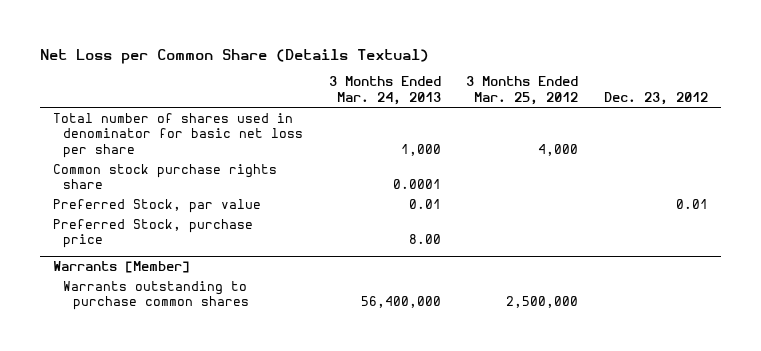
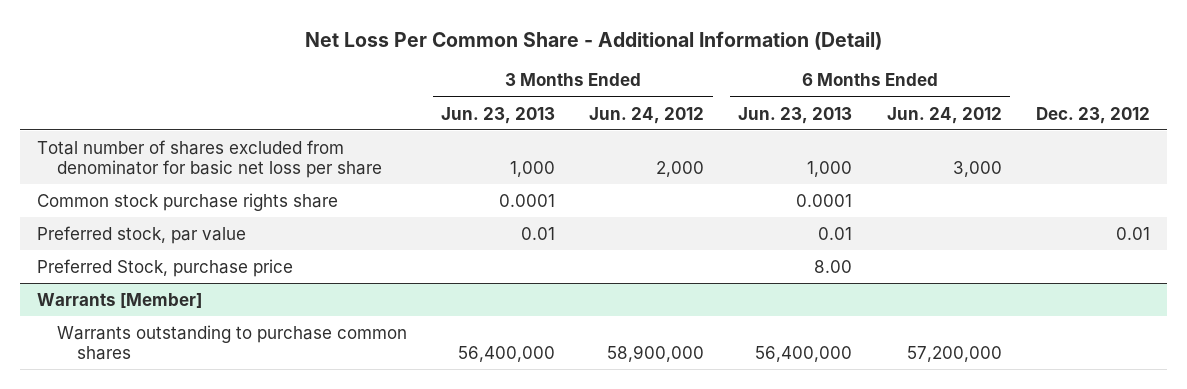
- Net Loss per Common Share (Details Textual)
+ Net Loss Per Common Share - Additional Information (Detail)
- | 3 Months Ended Mar. 24, 2013 | 3 Months Ended Mar. 25, 2012 | Dec. 23, 2012
+ | 3 Months Ended Jun. 23, 2013 | 3 Months Ended Jun. 24, 2012 | 6 Months Ended Jun. 23, 2013 | 6 Months Ended Jun. 24, 2012 | Dec. 23, 2012
- Total number of shares used in denominator for basic net loss per share | 1,000 | 4,000 |
+ Total number of shares excluded from denominator for basic net loss per share | 1,000 | 2,000 | 1,000 | 3,000 |
- Preferred Stock, par value | 0.01 | | 0.01
+ Preferred stock, par value | 0.01 | | 0.01 | | 0.01

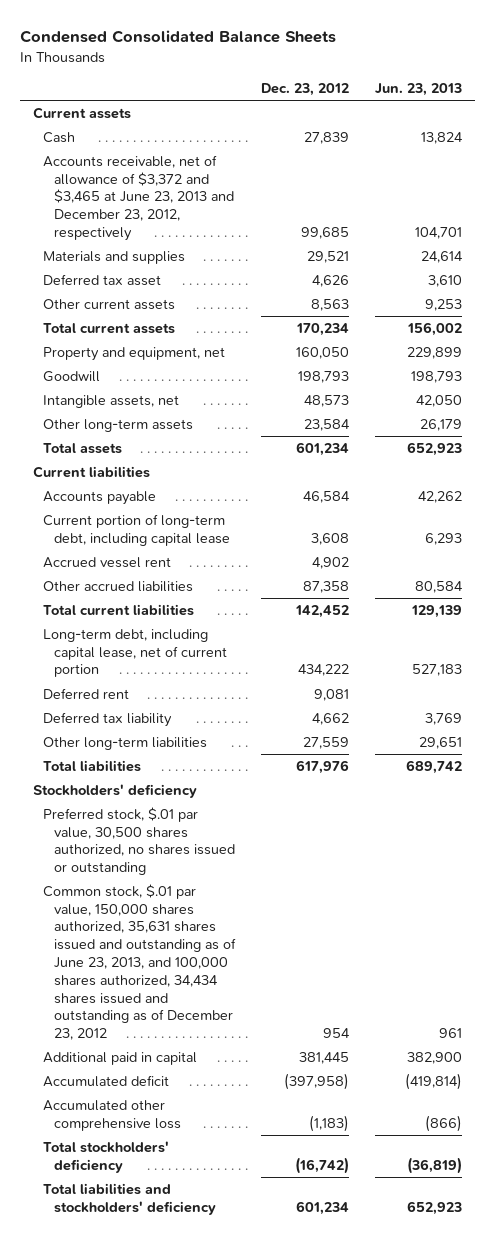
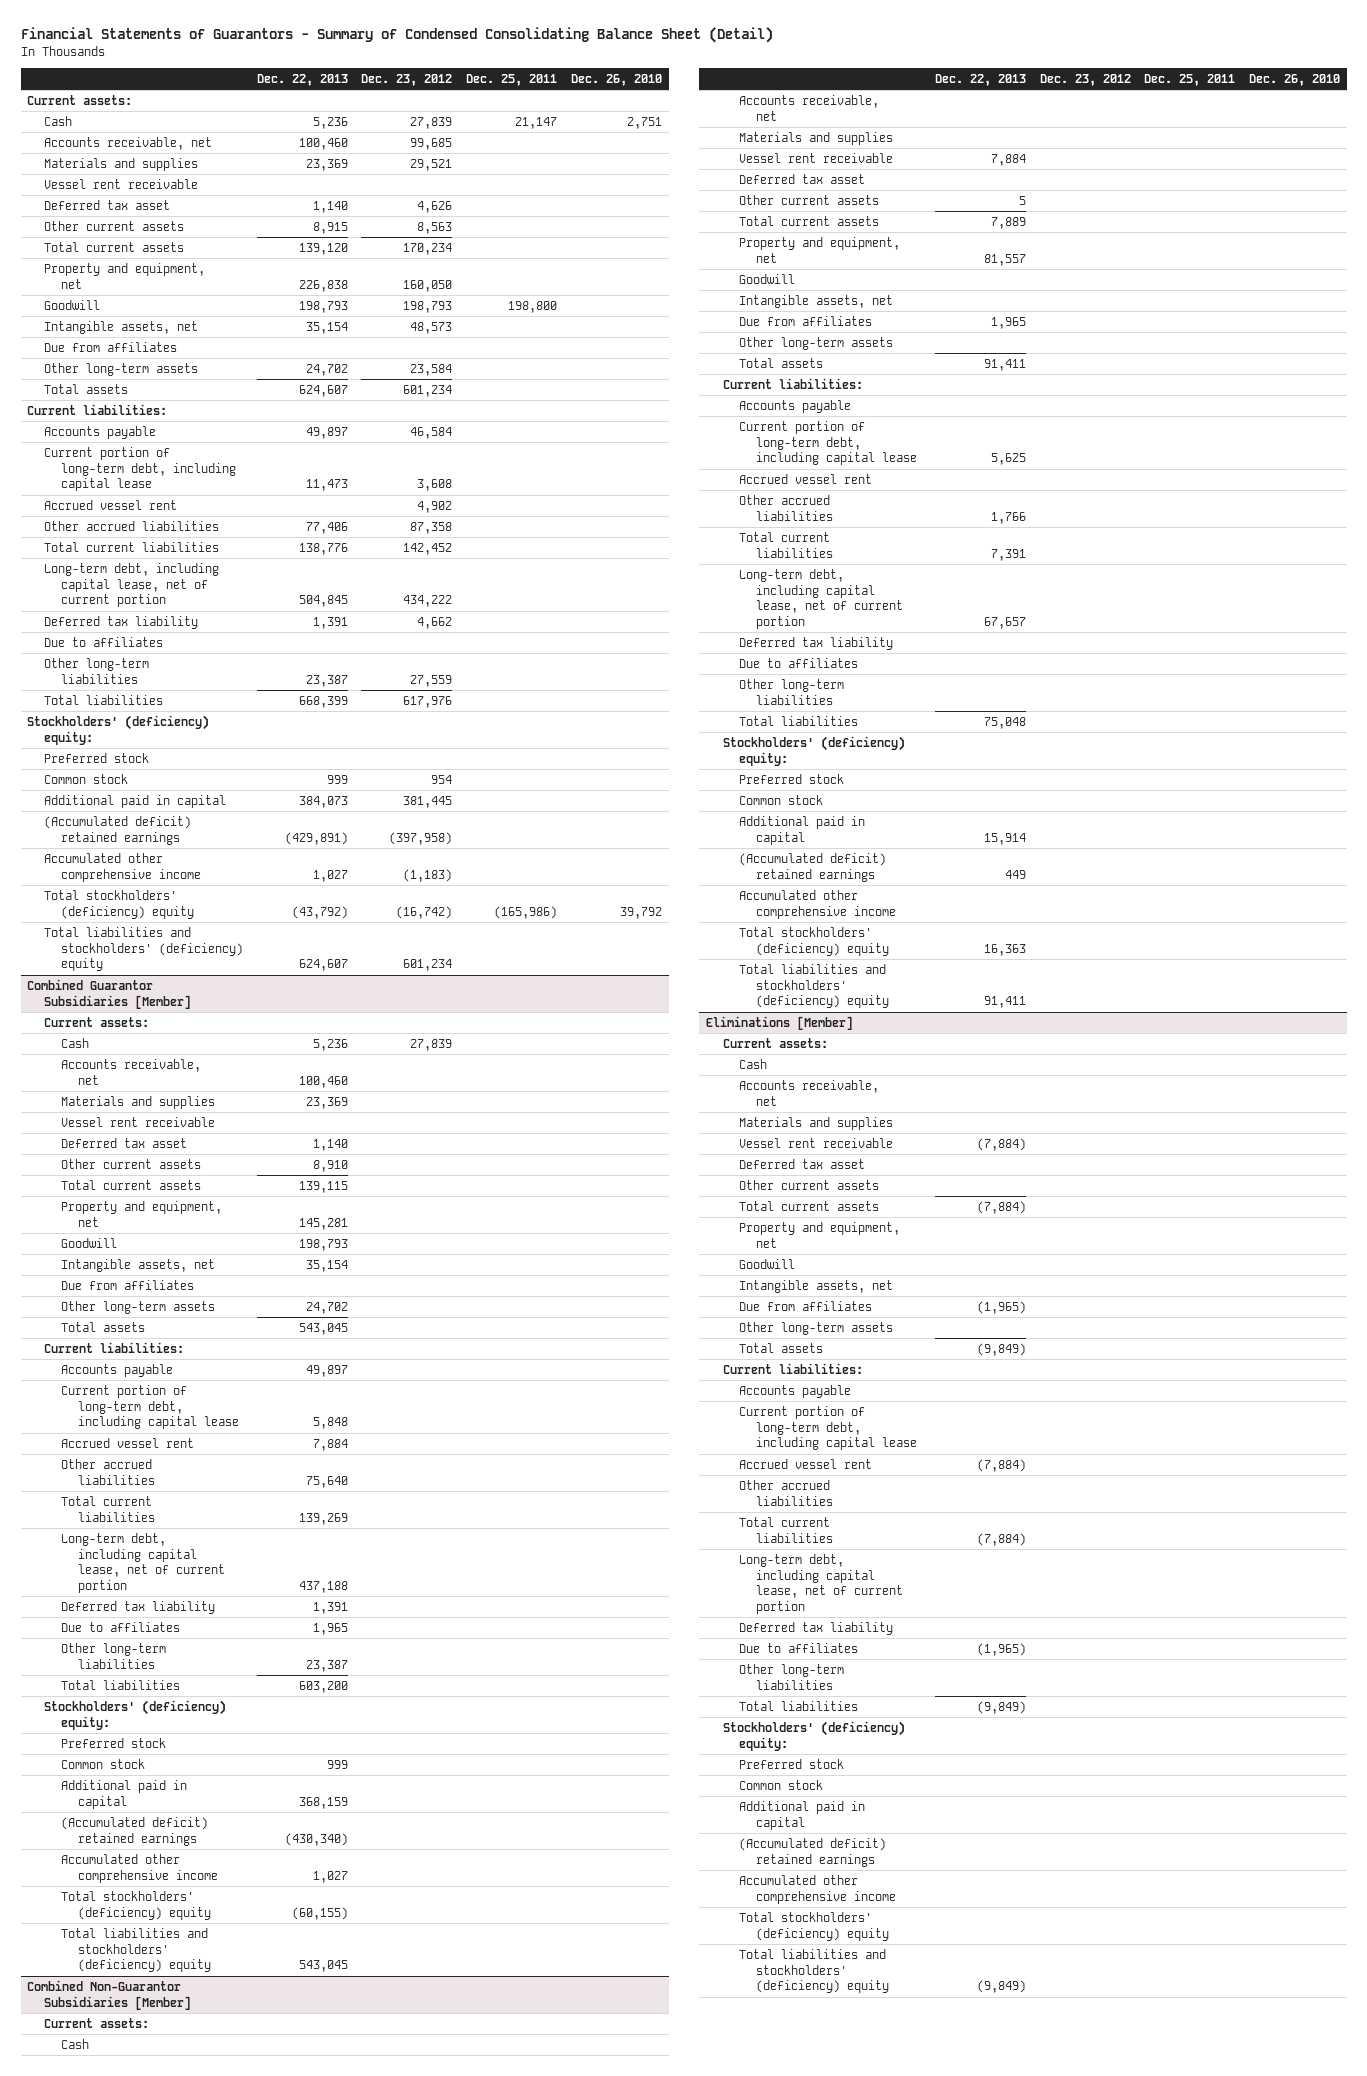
- Condensed Consolidated Balance Sheets
+ Financial Statements of Guarantors - Summary of Condensed Consolidating Balance Sheet (Detail)
- | Dec. 23, 2012 | Jun. 23, 2013
+ | Dec. 22, 2013 | Dec. 23, 2012 | Dec. 25, 2011 | Dec. 26, 2010
- Current assets
+ Current assets:
- Accounts receivable, net of allowance of $3,372 and $3,465 at June 23, 2013 and December 23, 2012, respectively | 99,685 | 104,701
+ Accounts receivable, net | 100,460 | 99,685 | |
+ Vessel rent receivable
+ Due from affiliates
- Current liabilities
+ Current liabilities:
- Deferred rent | 9,081 |
+ Due to affiliates
- Stockholders' deficiency
- Preferred stock, $.01 par value, 30,500 shares authorized, no shares issued or outstanding
- Common stock, $.01 par value, 150,000 shares authorized, 35,631 shares issued and outstanding as of June 23, 2013, and 100,000 shares authorized, 34,434 shares issued and outstanding as of December 23, 2012 | 954 | 961
+ Stockholders' (deficiency) equity:
+ Preferred stock
+ Common stock | 999 | 954 | |
- Accumulated deficit | (397,958) | (419,814)
- Accumulated other comprehensive loss | (1,183) | (866)
- Total stockholders' deficiency | (16,742) | (36,819)
- Total liabilities and stockholders' deficiency | 601,234 | 652,923
+ (Accumulated deficit) retained earnings | (429,891) | (397,958) | |
+ Accumulated other comprehensive income | 1,027 | (1,183) | |
+ Total stockholders' (deficiency) equity | (43,792) | (16,742) | (165,986) | 39,792
+ Total liabilities and stockholders' (deficiency) equity | 624,607 | 601,234 | |
+ Combined Guarantor Subsidiaries [Member]
+ Current assets:
+ Cash | 5,236 | 27,839 | |
+ Accounts receivable, net | 100,460 | | |
+ Materials and supplies | 23,369 | | |
+ Vessel rent receivable
+ Deferred tax asset | 1,140 | | |
+ Other current assets | 8,910 | | |
+ Total current assets | 139,115 | | |
+ Property and equipment, net | 145,281 | | |
+ Goodwill | 198,793 | | |
+ Intangible assets, net | 35,154 | | |
+ Due from affiliates
+ Other long-term assets | 24,702 | | |
+ Total assets | 543,045 | | |
+ Current liabilities:
+ Accounts payable | 49,897 | | |
+ Current portion of long-term debt, including capital lease | 5,848 | | |
+ Accrued vessel rent | 7,884 | | |
+ Other accrued liabilities | 75,640 | | |
+ Total current liabilities | 139,269 | | |
+ Long-term debt, including capital lease, net of current portion | 437,188 | | |
+ Deferred tax liability | 1,391 | | |
+ Due to affiliates | 1,965 | | |
+ Other long-term liabilities | 23,387 | | |
+ Total liabilities | 603,200 | | |
+ Stockholders' (deficiency) equity:
+ Preferred stock
+ Common stock | 999 | | |
+ Additional paid in capital | 368,159 | | |
+ (Accumulated deficit) retained earnings | (430,340) | | |
+ Accumulated other comprehensive income | 1,027 | | |
+ Total stockholders' (deficiency) equity | (60,155) | | |
+ Total liabilities and stockholders' (deficiency) equity | 543,045 | | |
+ Combined Non-Guarantor Subsidiaries [Member]
+ Current assets:
+ Cash
+ Accounts receivable, net
+ Materials and supplies
+ Vessel rent receivable | 7,884 | | |
+ Deferred tax asset
+ Other current assets | 5 | | |
+ Total current assets | 7,889 | | |
+ Property and equipment, net | 81,557 | | |
+ Goodwill
+ Intangible assets, net
+ Due from affiliates | 1,965 | | |
+ Other long-term assets
+ Total assets | 91,411 | | |
+ Current liabilities:
+ Accounts payable
+ Current portion of long-term debt, including capital lease | 5,625 | | |
+ Accrued vessel rent
+ Other accrued liabilities | 1,766 | | |
+ Total current liabilities | 7,391 | | |
+ Long-term debt, including capital lease, net of current portion | 67,657 | | |
+ Deferred tax liability
+ Due to affiliates
+ Other long-term liabilities
+ Total liabilities | 75,048 | | |
+ Stockholders' (deficiency) equity:
+ Preferred stock
+ Common stock
+ Additional paid in capital | 15,914 | | |
+ (Accumulated deficit) retained earnings | 449 | | |
+ Accumulated other comprehensive income
+ Total stockholders' (deficiency) equity | 16,363 | | |
+ Total liabilities and stockholders' (deficiency) equity | 91,411 | | |
+ Eliminations [Member]
+ Current assets:
+ Cash
+ Accounts receivable, net
+ Materials and supplies
+ Vessel rent receivable | (7,884) | | |
+ Deferred tax asset
+ Other current assets
+ Total current assets | (7,884) | | |
+ Property and equipment, net
+ Goodwill
+ Intangible assets, net
+ Due from affiliates | (1,965) | | |
+ Other long-term assets
+ Total assets | (9,849) | | |
+ Current liabilities:
+ Accounts payable
+ Current portion of long-term debt, including capital lease
+ Accrued vessel rent | (7,884) | | |
+ Other accrued liabilities
+ Total current liabilities | (7,884) | | |
+ Long-term debt, including capital lease, net of current portion
+ Deferred tax liability
+ Due to affiliates | (1,965) | | |
+ Other long-term liabilities
+ Total liabilities | (9,849) | | |
+ Stockholders' (deficiency) equity:
+ Preferred stock
+ Common stock
+ Additional paid in capital
+ (Accumulated deficit) retained earnings
+ Accumulated other comprehensive income
+ Total stockholders' (deficiency) equity
+ Total liabilities and stockholders' (deficiency) equity | (9,849) | | |

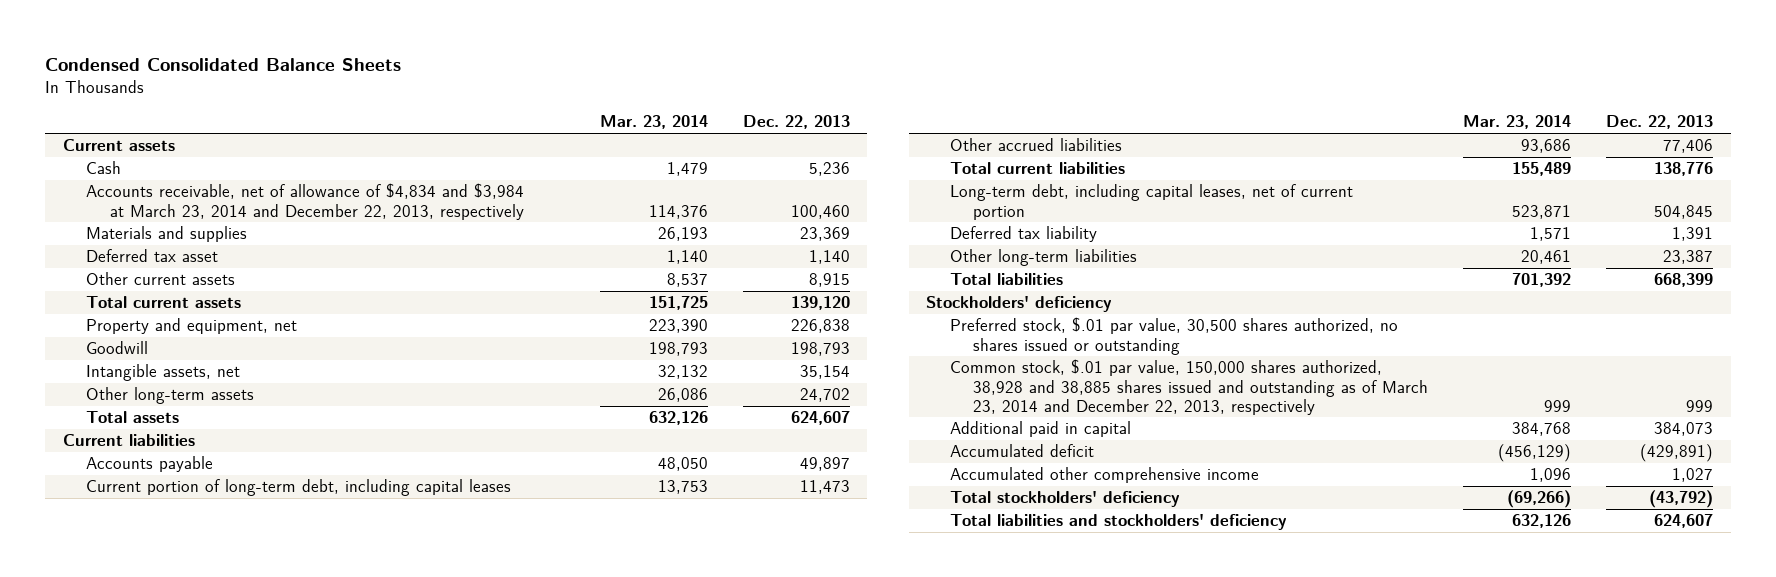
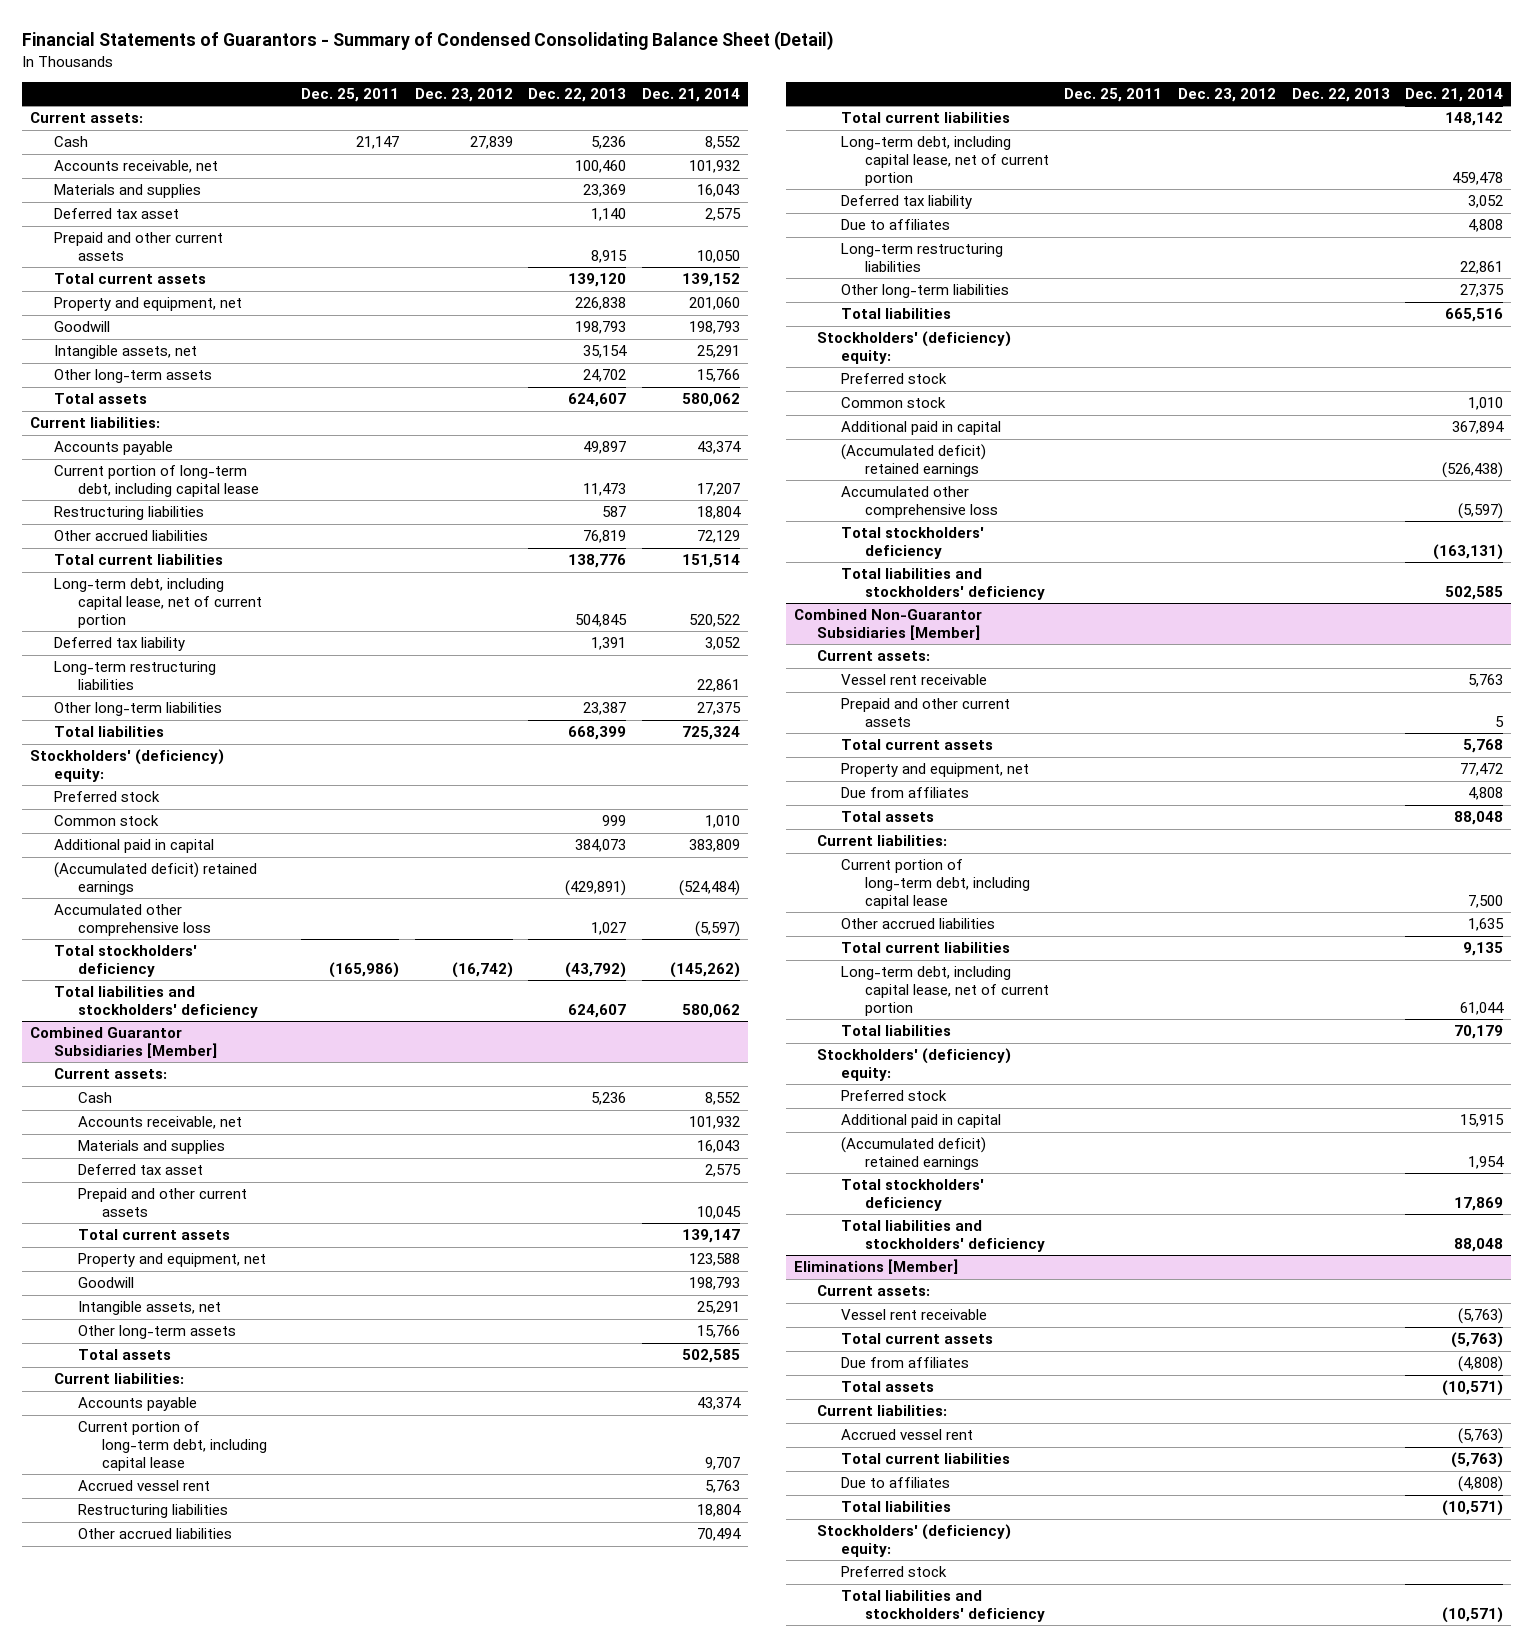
- Condensed Consolidated Balance Sheets
+ Financial Statements of Guarantors - Summary of Condensed Consolidating Balance Sheet (Detail)
- | Mar. 23, 2014 | Dec. 22, 2013
+ | Dec. 25, 2011 | Dec. 23, 2012 | Dec. 22, 2013 | Dec. 21, 2014
- Current assets
+ Current assets:
- Accounts receivable, net of allowance of $4,834 and $3,984 at March 23, 2014 and December 22, 2013, respectively | 114,376 | 100,460
+ Accounts receivable, net | | | 100,460 | 101,932
- Other current assets | 8,537 | 8,915
+ Prepaid and other current assets | | | 8,915 | 10,050
- Current liabilities
+ Current liabilities:
- Current portion of long-term debt, including capital leases | 13,753 | 11,473
- Other accrued liabilities | 93,686 | 77,406
+ Current portion of long-term debt, including capital lease | | | 11,473 | 17,207
+ Restructuring liabilities | | | 587 | 18,804
+ Other accrued liabilities | | | 76,819 | 72,129
- Long-term debt, including capital leases, net of current portion | 523,871 | 504,845
+ Long-term debt, including capital lease, net of current portion | | | 504,845 | 520,522
+ Long-term restructuring liabilities | | | | 22,861
- Stockholders' deficiency
- Preferred stock, $.01 par value, 30,500 shares authorized, no shares issued or outstanding
- Common stock, $.01 par value, 150,000 shares authorized, 38,928 and 38,885 shares issued and outstanding as of March 23, 2014 and December 22, 2013, respectively | 999 | 999
+ Stockholders' (deficiency) equity:
+ Preferred stock
+ Common stock | | | 999 | 1,010
- Accumulated deficit | (456,129) | (429,891)
- Accumulated other comprehensive income | 1,096 | 1,027
+ (Accumulated deficit) retained earnings | | | (429,891) | (524,484)
+ Accumulated other comprehensive loss | | | 1,027 | (5,597)
+ Combined Guarantor Subsidiaries [Member]
+ Current assets:
+ Cash | | | 5,236 | 8,552
+ Accounts receivable, net | | | | 101,932
+ Materials and supplies | | | | 16,043
+ Deferred tax asset | | | | 2,575
+ Prepaid and other current assets | | | | 10,045
+ Total current assets | | | | 139,147
+ Property and equipment, net | | | | 123,588
+ Goodwill | | | | 198,793
+ Intangible assets, net | | | | 25,291
+ Other long-term assets | | | | 15,766
+ Total assets | | | | 502,585
+ Current liabilities:
+ Accounts payable | | | | 43,374
+ Current portion of long-term debt, including capital lease | | | | 9,707
+ Accrued vessel rent | | | | 5,763
+ Restructuring liabilities | | | | 18,804
+ Other accrued liabilities | | | | 70,494
+ Total current liabilities | | | | 148,142
+ Long-term debt, including capital lease, net of current portion | | | | 459,478
+ Deferred tax liability | | | | 3,052
+ Due to affiliates | | | | 4,808
+ Long-term restructuring liabilities | | | | 22,861
+ Other long-term liabilities | | | | 27,375
+ Total liabilities | | | | 665,516
+ Stockholders' (deficiency) equity:
+ Preferred stock
+ Common stock | | | | 1,010
+ Additional paid in capital | | | | 367,894
+ (Accumulated deficit) retained earnings | | | | (526,438)
+ Accumulated other comprehensive loss | | | | (5,597)
+ Total stockholders' deficiency | | | | (163,131)
+ Total liabilities and stockholders' deficiency | | | | 502,585
+ Combined Non-Guarantor Subsidiaries [Member]
+ Current assets:
+ Vessel rent receivable | | | | 5,763
+ Prepaid and other current assets | | | | 5
+ Total current assets | | | | 5,768
+ Property and equipment, net | | | | 77,472
+ Due from affiliates | | | | 4,808
+ Total assets | | | | 88,048
+ Current liabilities:
+ Current portion of long-term debt, including capital lease | | | | 7,500
+ Other accrued liabilities | | | | 1,635
+ Total current liabilities | | | | 9,135
+ Long-term debt, including capital lease, net of current portion | | | | 61,044
+ Total liabilities | | | | 70,179
+ Stockholders' (deficiency) equity:
+ Preferred stock
+ Additional paid in capital | | | | 15,915
+ (Accumulated deficit) retained earnings | | | | 1,954
+ Total stockholders' deficiency | | | | 17,869
+ Total liabilities and stockholders' deficiency | | | | 88,048
+ Eliminations [Member]
+ Current assets:
+ Vessel rent receivable | | | | (5,763)
+ Total current assets | | | | (5,763)
+ Due from affiliates | | | | (4,808)
+ Total assets | | | | (10,571)
+ Current liabilities:
+ Accrued vessel rent | | | | (5,763)
+ Total current liabilities | | | | (5,763)
+ Due to affiliates | | | | (4,808)
+ Total liabilities | | | | (10,571)
+ Stockholders' (deficiency) equity:
+ Preferred stock
+ Total liabilities and stockholders' deficiency | | | | (10,571)

